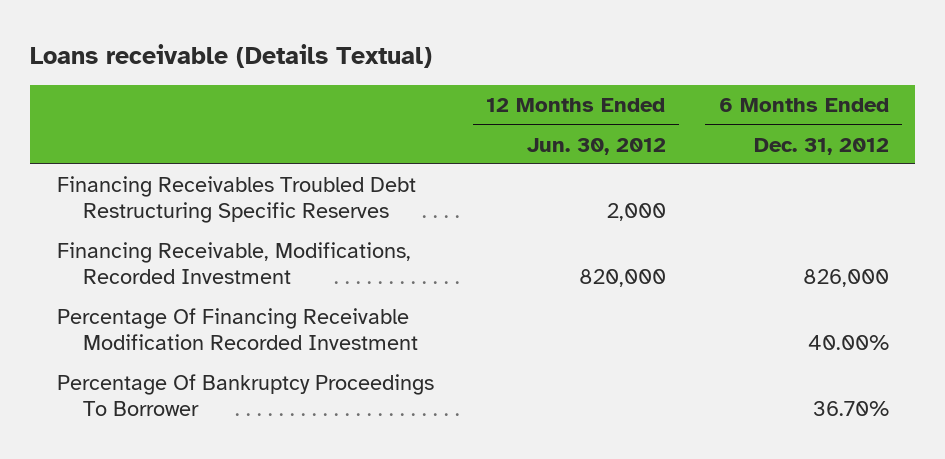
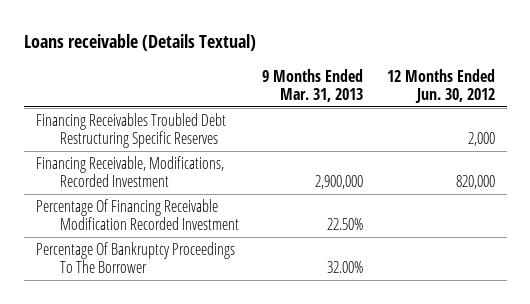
- | 12 Months Ended Jun. 30, 2012 | 6 Months Ended Dec. 31, 2012
+ | 9 Months Ended Mar. 31, 2013 | 12 Months Ended Jun. 30, 2012
- Percentage Of Bankruptcy Proceedings To Borrower | | 36.70%
+ Percentage Of Bankruptcy Proceedings To The Borrower | 32.00% |

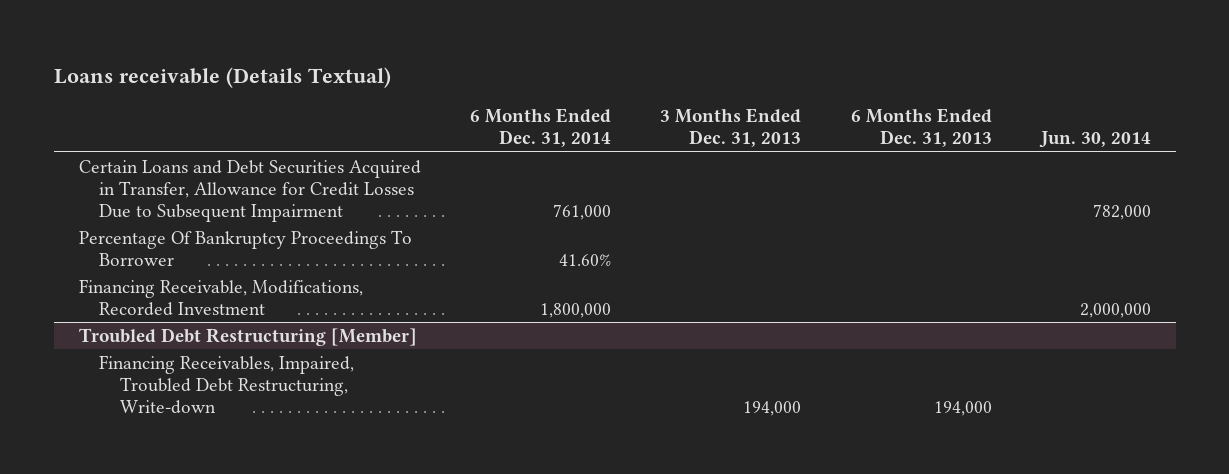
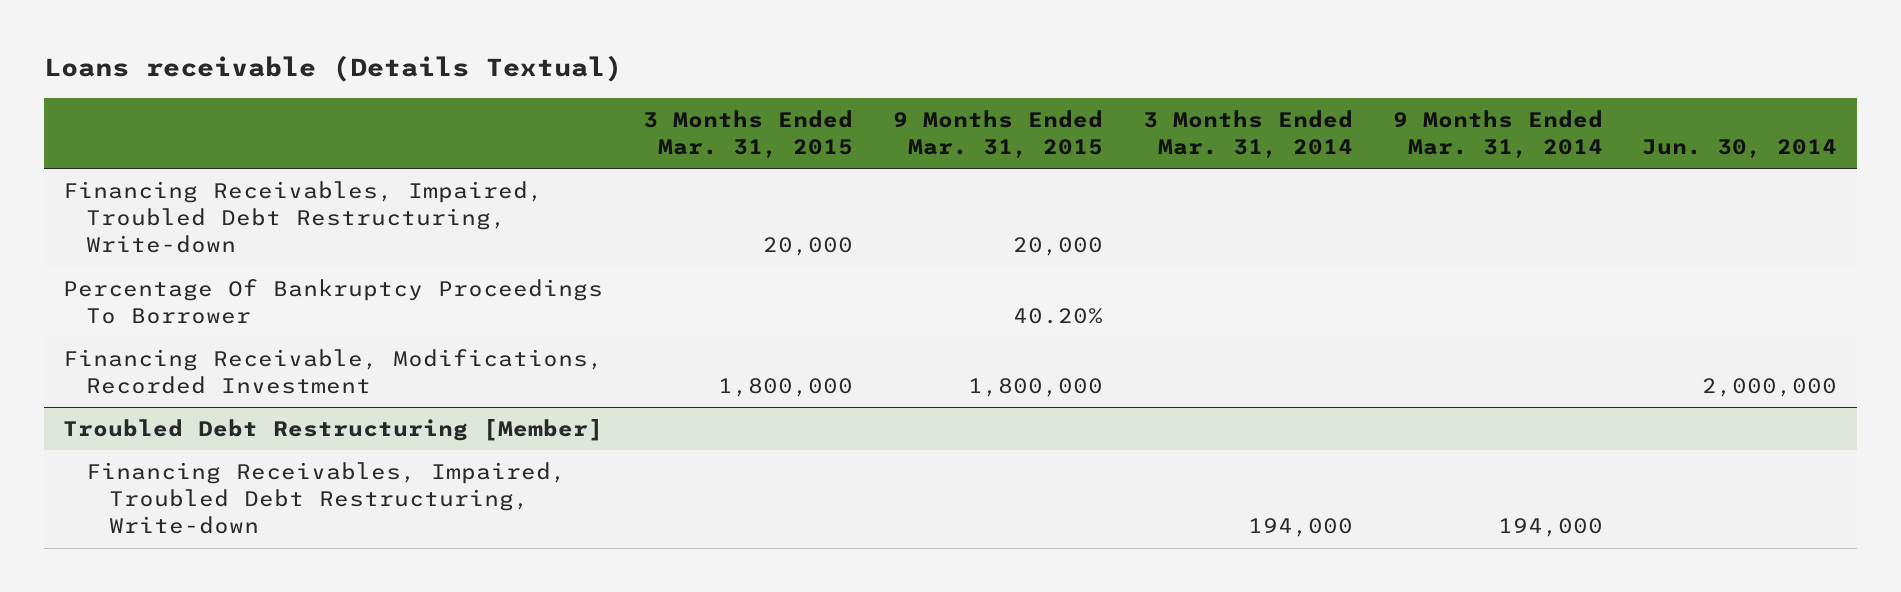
- | 6 Months Ended Dec. 31, 2014 | 3 Months Ended Dec. 31, 2013 | 6 Months Ended Dec. 31, 2013 | Jun. 30, 2014
+ | 3 Months Ended Mar. 31, 2015 | 9 Months Ended Mar. 31, 2015 | 3 Months Ended Mar. 31, 2014 | 9 Months Ended Mar. 31, 2014 | Jun. 30, 2014
- Certain Loans and Debt Securities Acquired in Transfer, Allowance for Credit Losses Due to Subsequent Impairment | 761,000 | | | 782,000
+ Financing Receivables, Impaired, Troubled Debt Restructuring, Write-down | 20,000 | 20,000 | | |

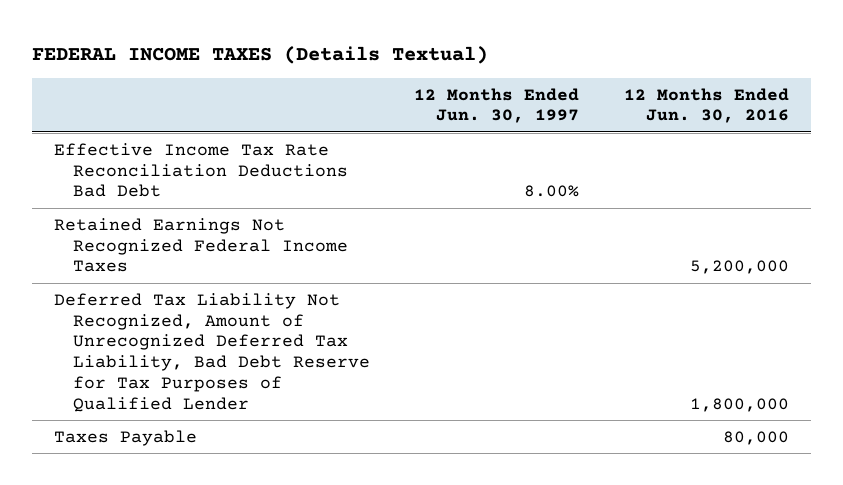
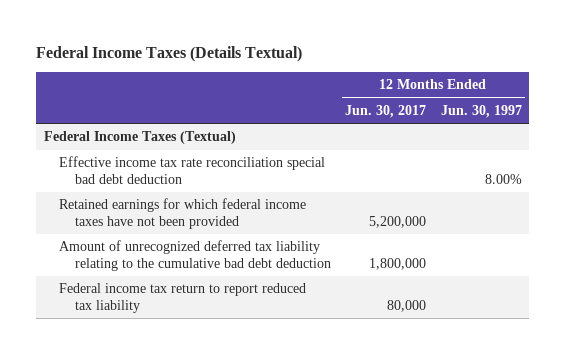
- FEDERAL INCOME TAXES (Details Textual)
+ Federal Income Taxes (Details Textual)
- | 12 Months Ended Jun. 30, 1997 | 12 Months Ended Jun. 30, 2016
+ | 12 Months Ended Jun. 30, 2017 | 12 Months Ended Jun. 30, 1997
- Effective Income Tax Rate Reconciliation Deductions Bad Debt | 8.00% |
- Retained Earnings Not Recognized Federal Income Taxes | | 5,200,000
- Deferred Tax Liability Not Recognized, Amount of Unrecognized Deferred Tax Liability, Bad Debt Reserve for Tax Purposes of Qualified Lender | | 1,800,000
- Taxes Payable | | 80,000
+ Federal Income Taxes (Textual)
+ Effective income tax rate reconciliation special bad debt deduction | | 8.00%
+ Retained earnings for which federal income taxes have not been provided | 5,200,000 |
+ Amount of unrecognized deferred tax liability relating to the cumulative bad debt deduction | 1,800,000 |
+ Federal income tax return to report reduced tax liability | 80,000 |

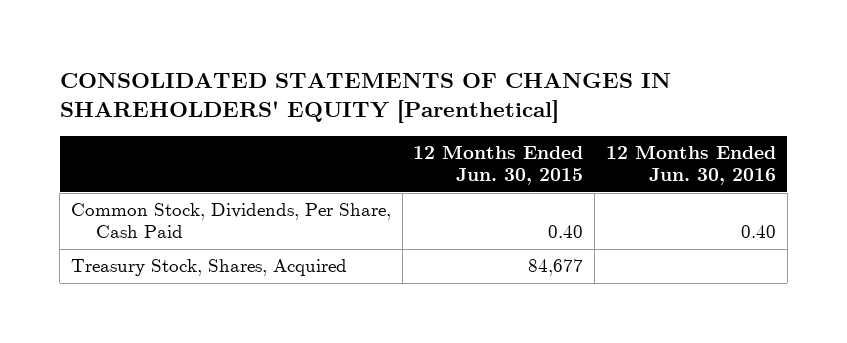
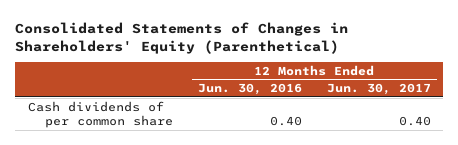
- CONSOLIDATED STATEMENTS OF CHANGES IN SHAREHOLDERS' EQUITY [Parenthetical]
+ Consolidated Statements of Changes in Shareholders' Equity (Parenthetical)
- | 12 Months Ended Jun. 30, 2015 | 12 Months Ended Jun. 30, 2016
+ | 12 Months Ended Jun. 30, 2016 | 12 Months Ended Jun. 30, 2017
- Common Stock, Dividends, Per Share, Cash Paid | 0.40 | 0.40
- Treasury Stock, Shares, Acquired | 84,677 |
+ Cash dividends of per common share | 0.40 | 0.40

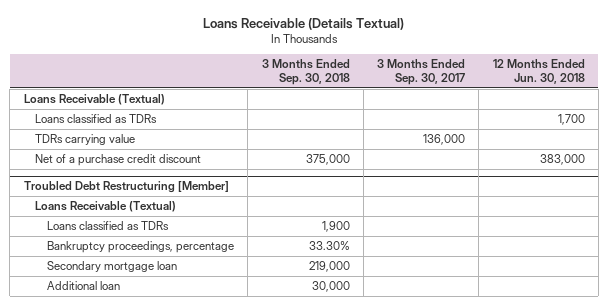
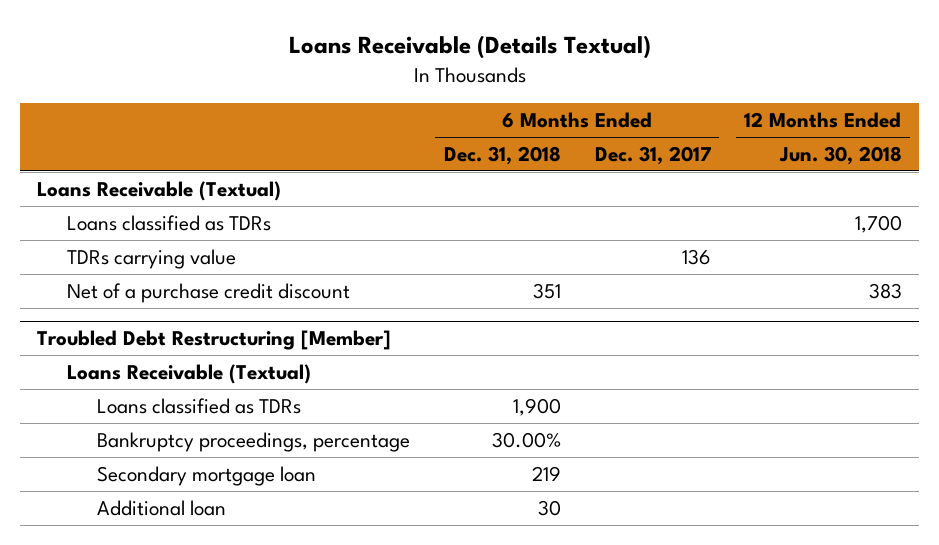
- | 3 Months Ended Sep. 30, 2018 | 3 Months Ended Sep. 30, 2017 | 12 Months Ended Jun. 30, 2018
+ | 6 Months Ended Dec. 31, 2018 | 6 Months Ended Dec. 31, 2017 | 12 Months Ended Jun. 30, 2018
- Net of a purchase credit discount | 375,000 | | 383,000
+ Net of a purchase credit discount | 351 | | 383

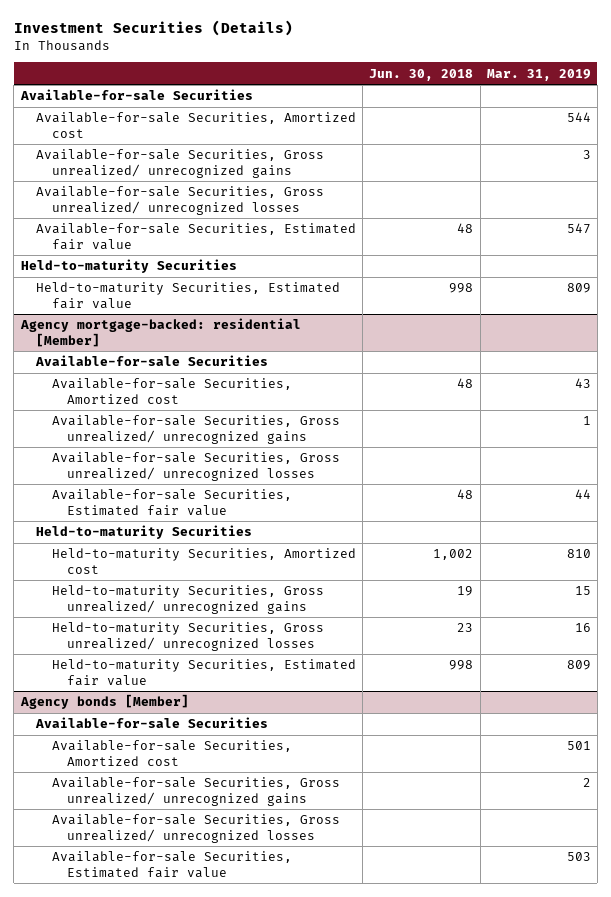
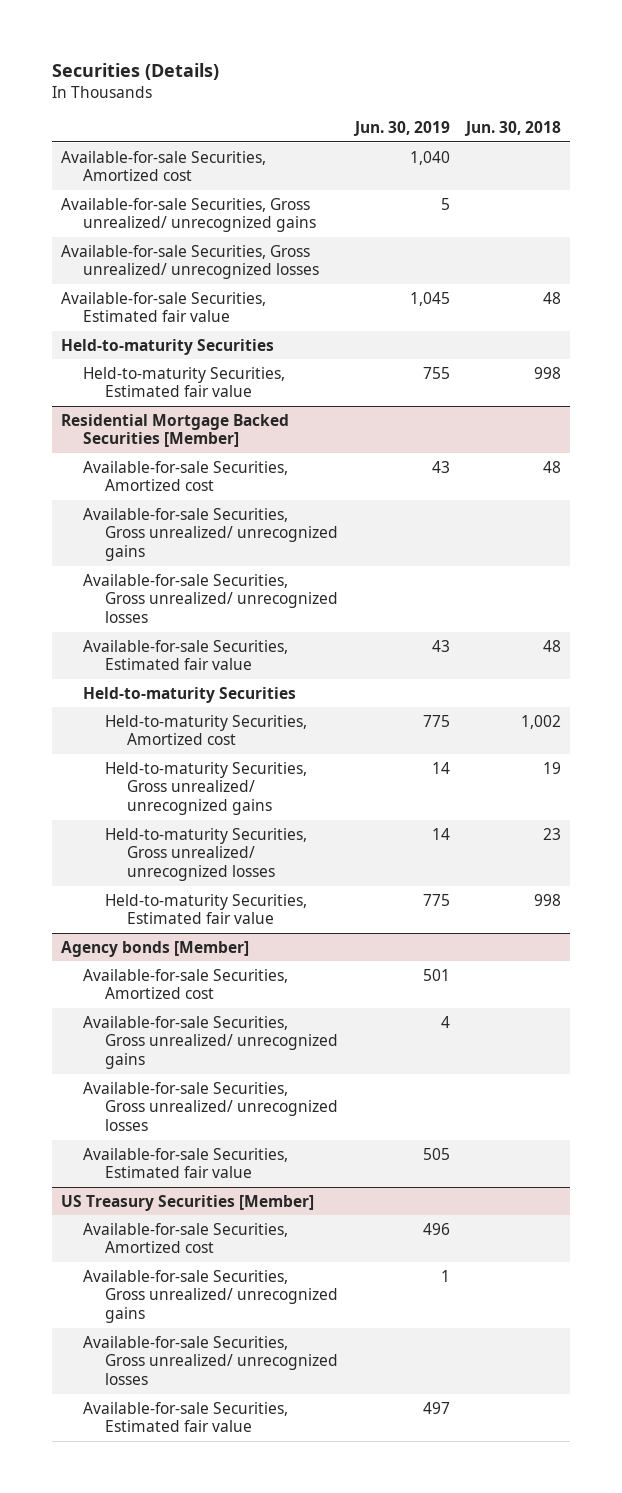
- Investment Securities (Details)
+ Securities (Details)
- | Jun. 30, 2018 | Mar. 31, 2019
+ | Jun. 30, 2019 | Jun. 30, 2018
- Available-for-sale Securities
- Agency mortgage-backed: residential [Member]
- Available-for-sale Securities
+ Residential Mortgage Backed Securities [Member]
@ Agency bonds [Member]
- Available-for-sale Securities
+ US Treasury Securities [Member]
+ Available-for-sale Securities, Amortized cost | 496 |
+ Available-for-sale Securities, Gross unrealized/ unrecognized gains | 1 |
+ Available-for-sale Securities, Gross unrealized/ unrecognized losses
+ Available-for-sale Securities, Estimated fair value | 497 |

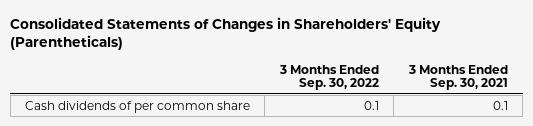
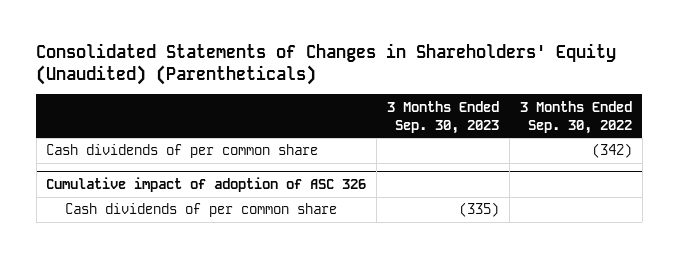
- Consolidated Statements of Changes in Shareholders' Equity (Parentheticals)
+ Consolidated Statements of Changes in Shareholders' Equity (Unaudited) (Parentheticals)
- | 3 Months Ended Sep. 30, 2022 | 3 Months Ended Sep. 30, 2021
+ | 3 Months Ended Sep. 30, 2023 | 3 Months Ended Sep. 30, 2022
- Cash dividends of per common share | 0.1 | 0.1
+ Cash dividends of per common share | | (342)
+ Cumulative impact of adoption of ASC 326
+ Cash dividends of per common share | (335) |

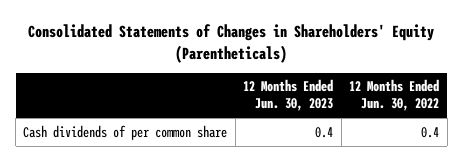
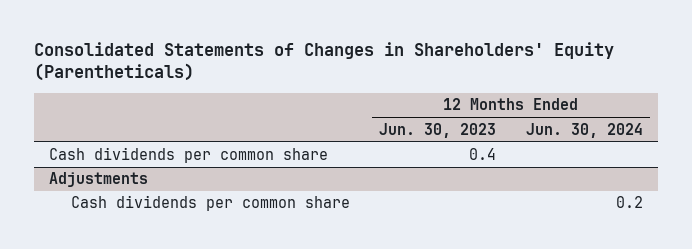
- | 12 Months Ended Jun. 30, 2023 | 12 Months Ended Jun. 30, 2022
+ | 12 Months Ended Jun. 30, 2023 | 12 Months Ended Jun. 30, 2024
- Cash dividends of per common share | 0.4 | 0.4
+ Cash dividends per common share | 0.4 |
+ Adjustments
+ Cash dividends per common share | | 0.2

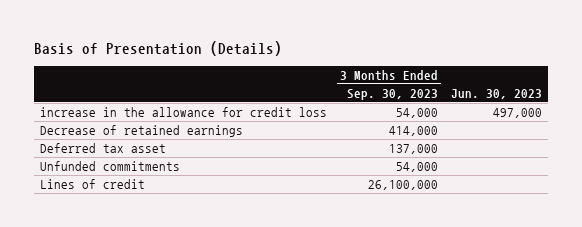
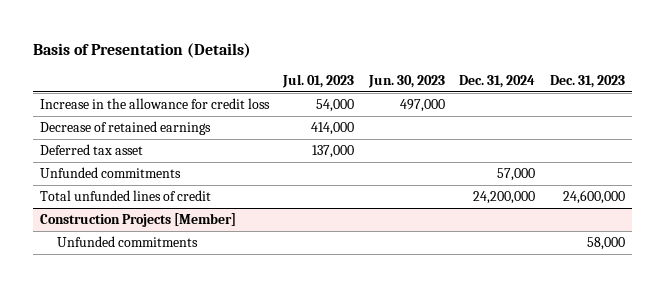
- | 3 Months Ended Sep. 30, 2023 | Jun. 30, 2023
+ | Jul. 01, 2023 | Jun. 30, 2023 | Dec. 31, 2024 | Dec. 31, 2023
- increase in the allowance for credit loss | 54,000 | 497,000
+ Increase in the allowance for credit loss | 54,000 | 497,000 | |
- Lines of credit | 26,100,000 |
+ Total unfunded lines of credit | | | 24,200,000 | 24,600,000
+ Construction Projects [Member]
+ Unfunded commitments | | | | 58,000

